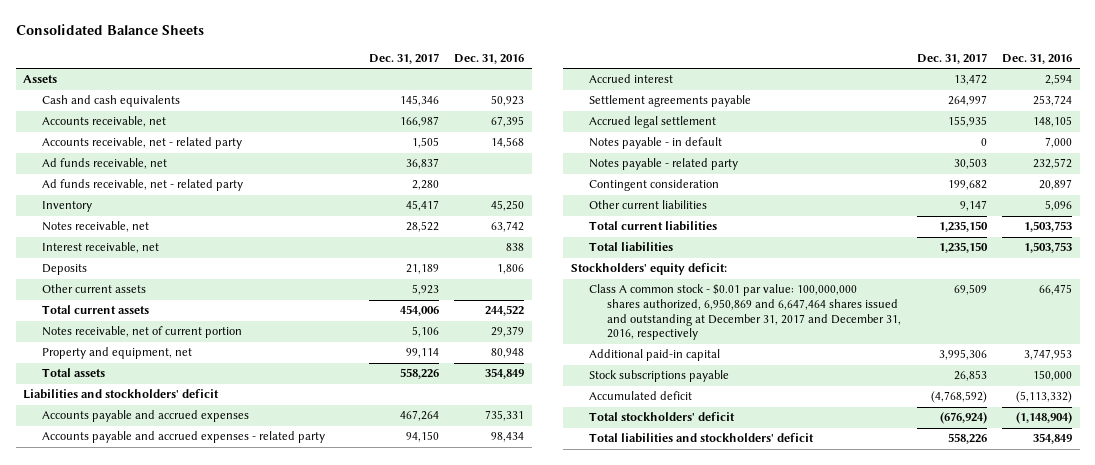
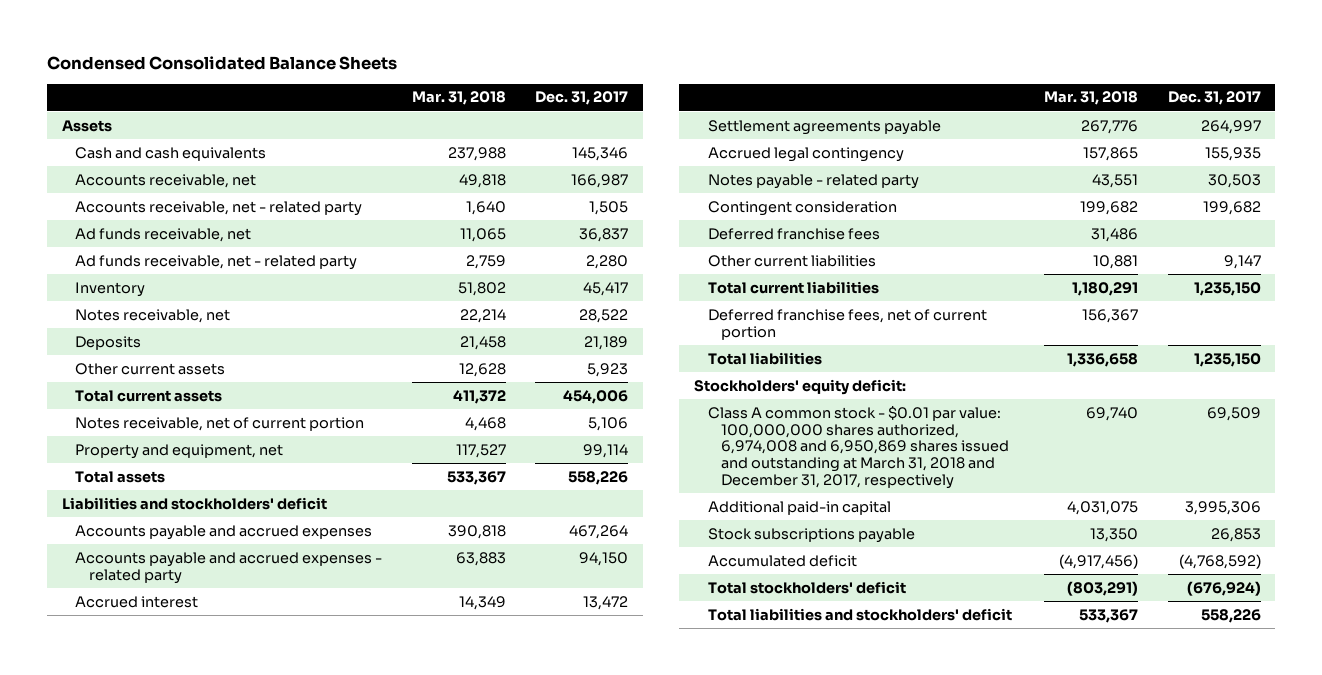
- Consolidated Balance Sheets
+ Condensed Consolidated Balance Sheets
- | Dec. 31, 2017 | Dec. 31, 2016
+ | Mar. 31, 2018 | Dec. 31, 2017
- Interest receivable, net | | 838
- Accrued legal settlement | 155,935 | 148,105
- Notes payable - in default | 0 | 7,000
+ Accrued legal contingency | 157,865 | 155,935
+ Deferred franchise fees | 31,486 |
+ Deferred franchise fees, net of current portion | 156,367 |
- Class A common stock - $0.01 par value: 100,000,000 shares authorized, 6,950,869 and 6,647,464 shares issued and outstanding at December 31, 2017 and December 31, 2016, respectively | 69,509 | 66,475
+ Class A common stock - $0.01 par value: 100,000,000 shares authorized, 6,974,008 and 6,950,869 shares issued and outstanding at March 31, 2018 and December 31, 2017, respectively | 69,740 | 69,509

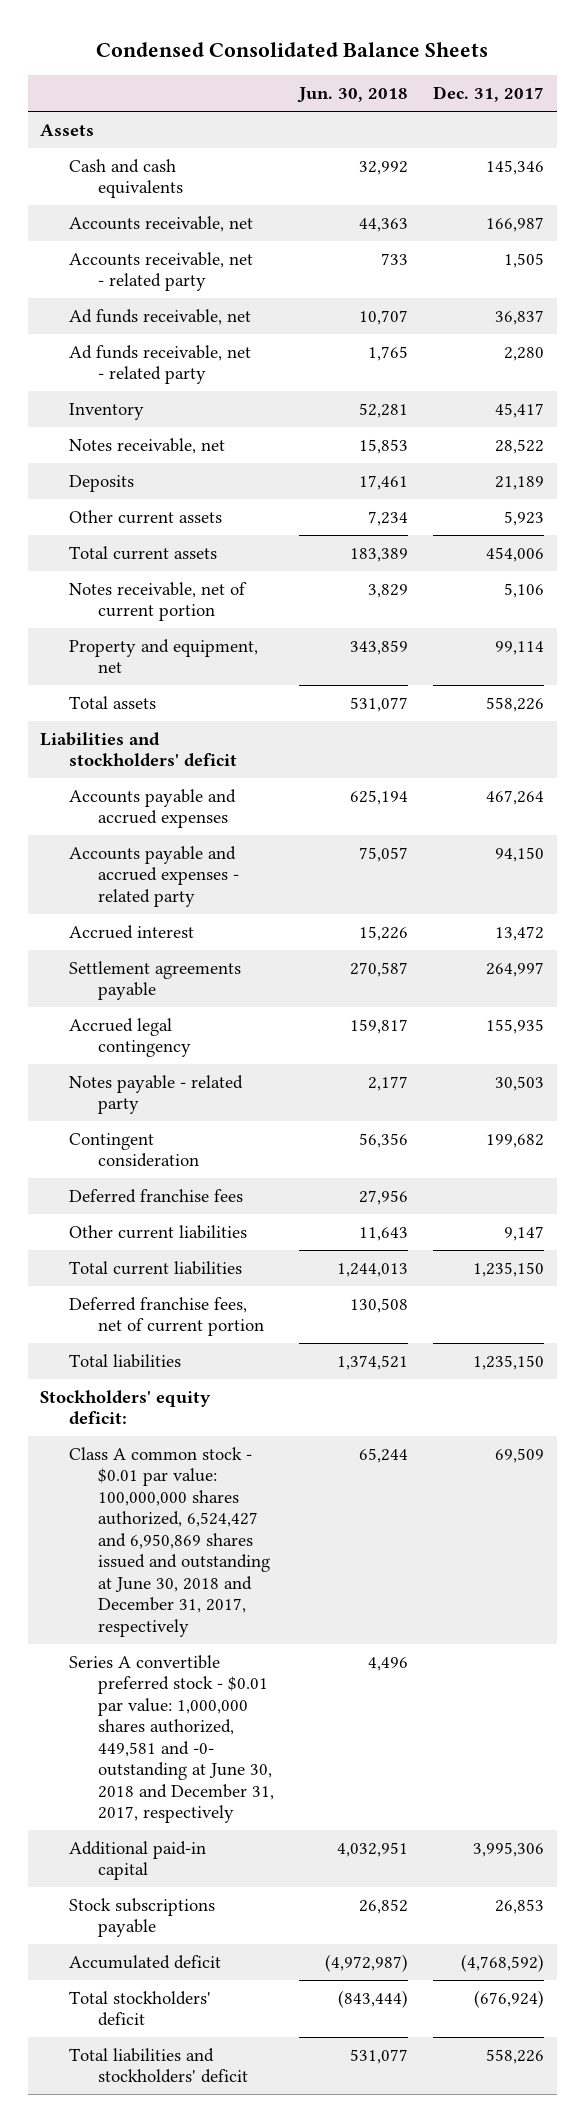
- | Mar. 31, 2018 | Dec. 31, 2017
+ | Jun. 30, 2018 | Dec. 31, 2017
- Class A common stock - $0.01 par value: 100,000,000 shares authorized, 6,974,008 and 6,950,869 shares issued and outstanding at March 31, 2018 and December 31, 2017, respectively | 69,740 | 69,509
+ Class A common stock - $0.01 par value: 100,000,000 shares authorized, 6,524,427 and 6,950,869 shares issued and outstanding at June 30, 2018 and December 31, 2017, respectively | 65,244 | 69,509
+ Series A convertible preferred stock - $0.01 par value: 1,000,000 shares authorized, 449,581 and -0- outstanding at June 30, 2018 and December 31, 2017, respectively | 4,496 |

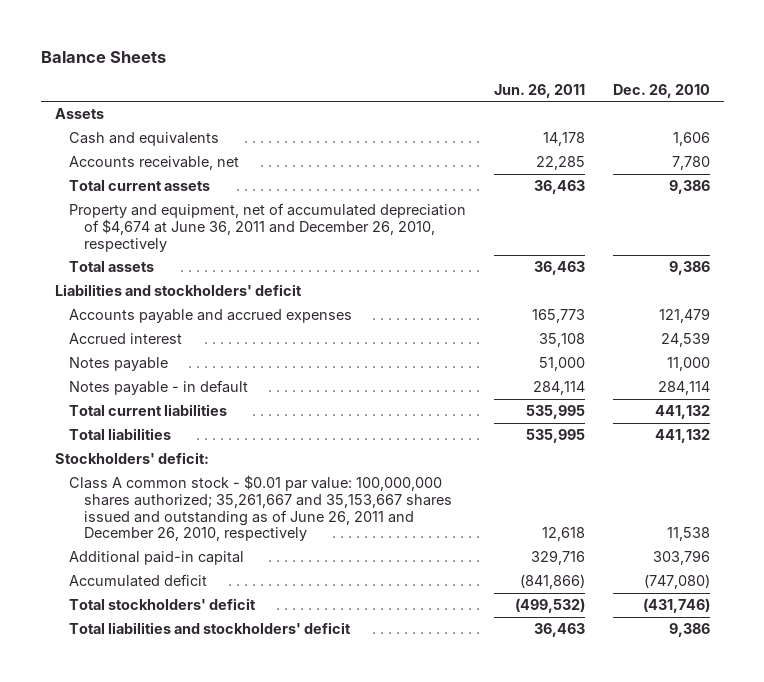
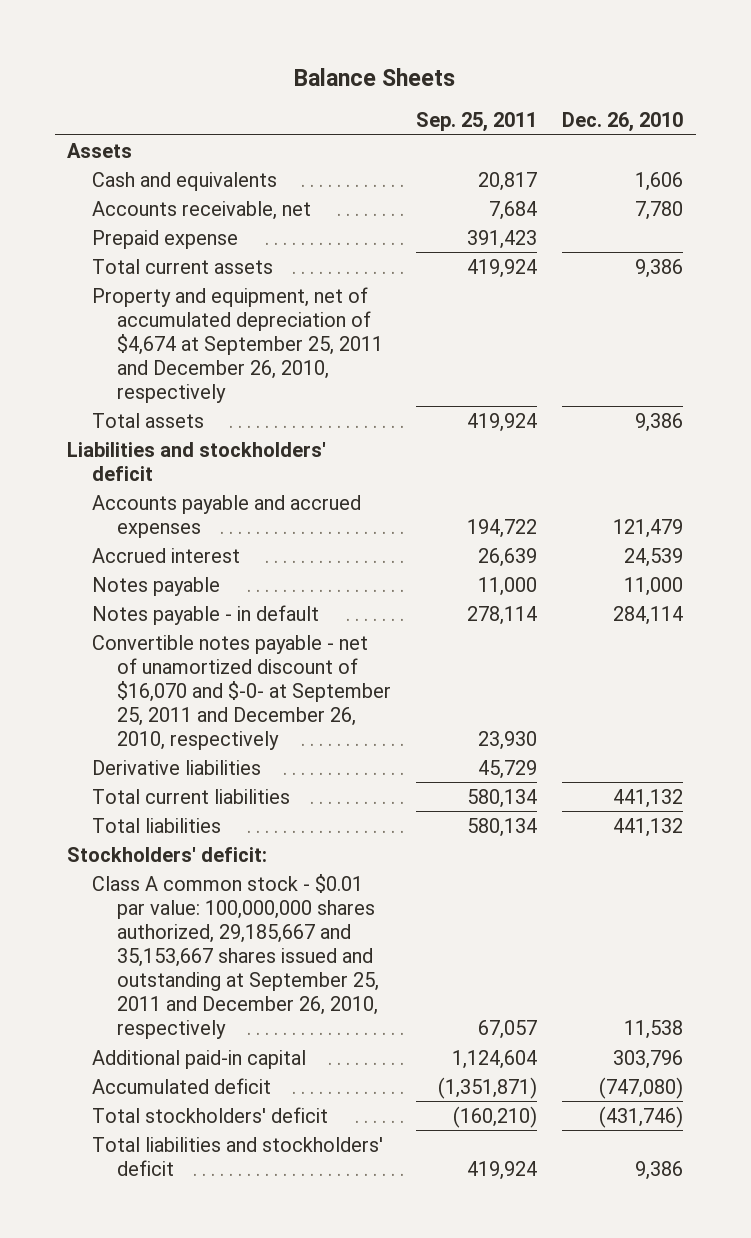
- | Jun. 26, 2011 | Dec. 26, 2010
+ | Sep. 25, 2011 | Dec. 26, 2010
+ Prepaid expense | 391,423 |
- Property and equipment, net of accumulated depreciation of $4,674 at June 36, 2011 and December 26, 2010, respectively
+ Property and equipment, net of accumulated depreciation of $4,674 at September 25, 2011 and December 26, 2010, respectively
+ Convertible notes payable - net of unamortized discount of $16,070 and $-0- at September 25, 2011 and December 26, 2010, respectively | 23,930 |
+ Derivative liabilities | 45,729 |
- Class A common stock - $0.01 par value: 100,000,000 shares authorized; 35,261,667 and 35,153,667 shares issued and outstanding as of June 26, 2011 and December 26, 2010, respectively | 12,618 | 11,538
+ Class A common stock - $0.01 par value: 100,000,000 shares authorized, 29,185,667 and 35,153,667 shares issued and outstanding at September 25, 2011 and December 26, 2010, respectively | 67,057 | 11,538

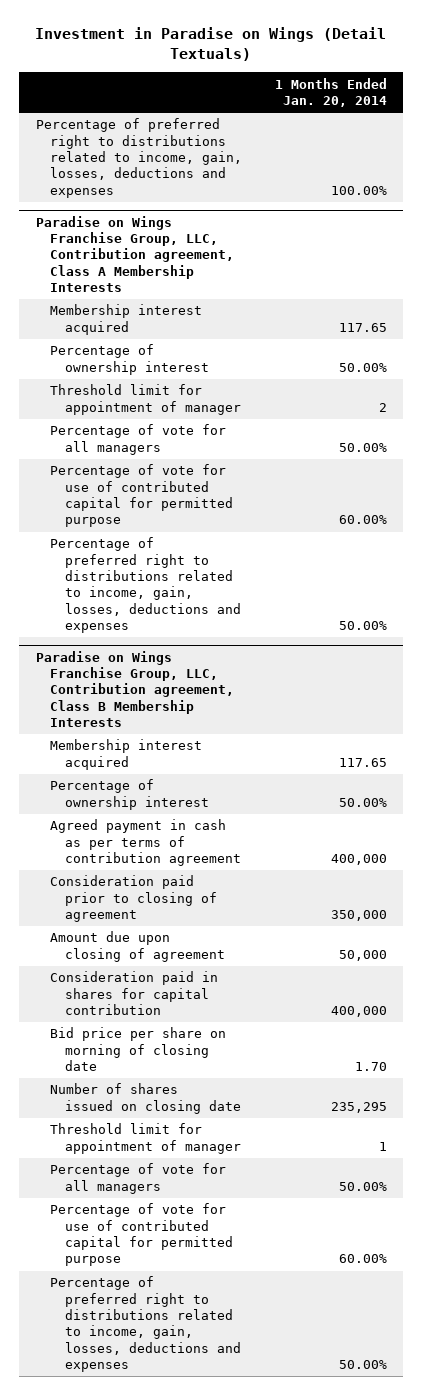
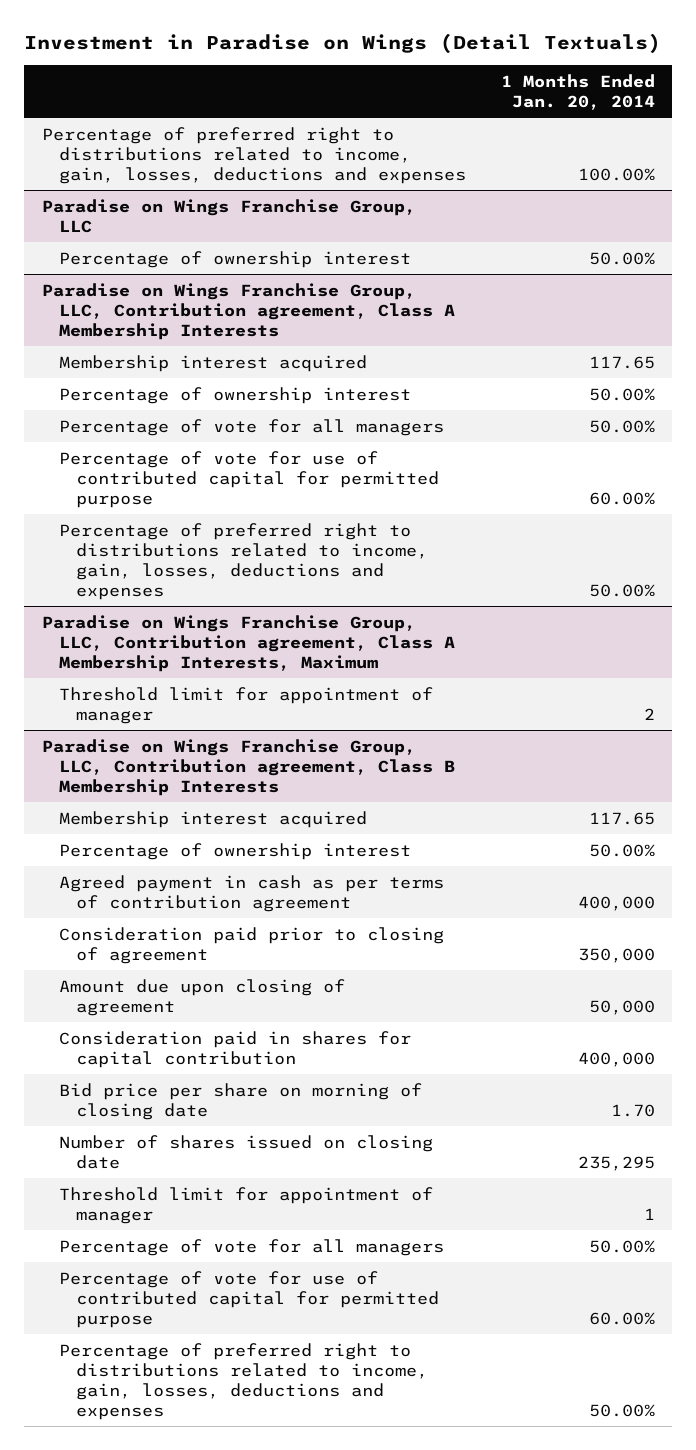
+ Paradise on Wings Franchise Group, LLC
+ Percentage of ownership interest | 50.00%
@ Paradise on Wings Franchise Group, LLC, Contribution agreement, Class A Membership Interests
- Threshold limit for appointment of manager | 2
+ Paradise on Wings Franchise Group, LLC, Contribution agreement, Class A Membership Interests, Maximum
+ Threshold limit for appointment of manager | 2

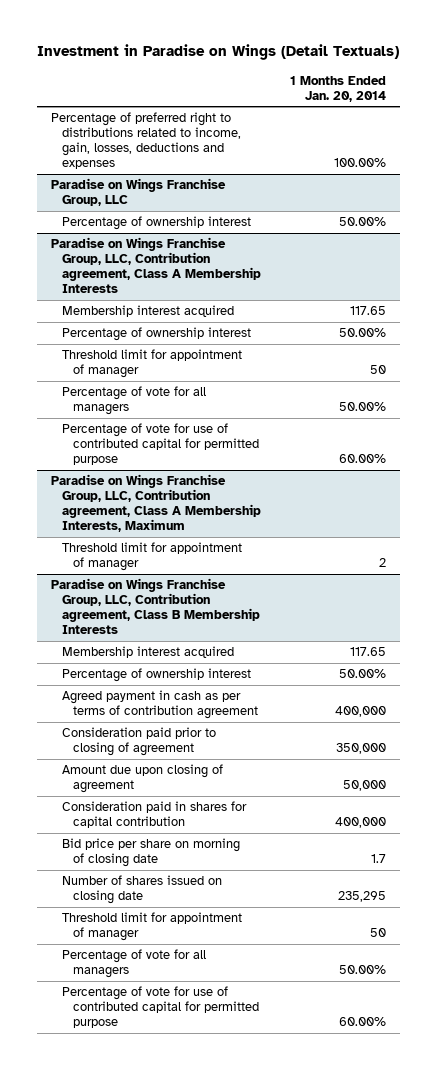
@ Paradise on Wings Franchise Group, LLC, Contribution agreement, Class A Membership Interests
+ Threshold limit for appointment of manager | 50
- Percentage of preferred right to distributions related to income, gain, losses, deductions and expenses | 50.00%
@ Paradise on Wings Franchise Group, LLC, Contribution agreement, Class B Membership Interests
- Bid price per share on morning of closing date | 1.70
+ Bid price per share on morning of closing date | 1.7
- Threshold limit for appointment of manager | 1
+ Threshold limit for appointment of manager | 50
- Percentage of preferred right to distributions related to income, gain, losses, deductions and expenses | 50.00%

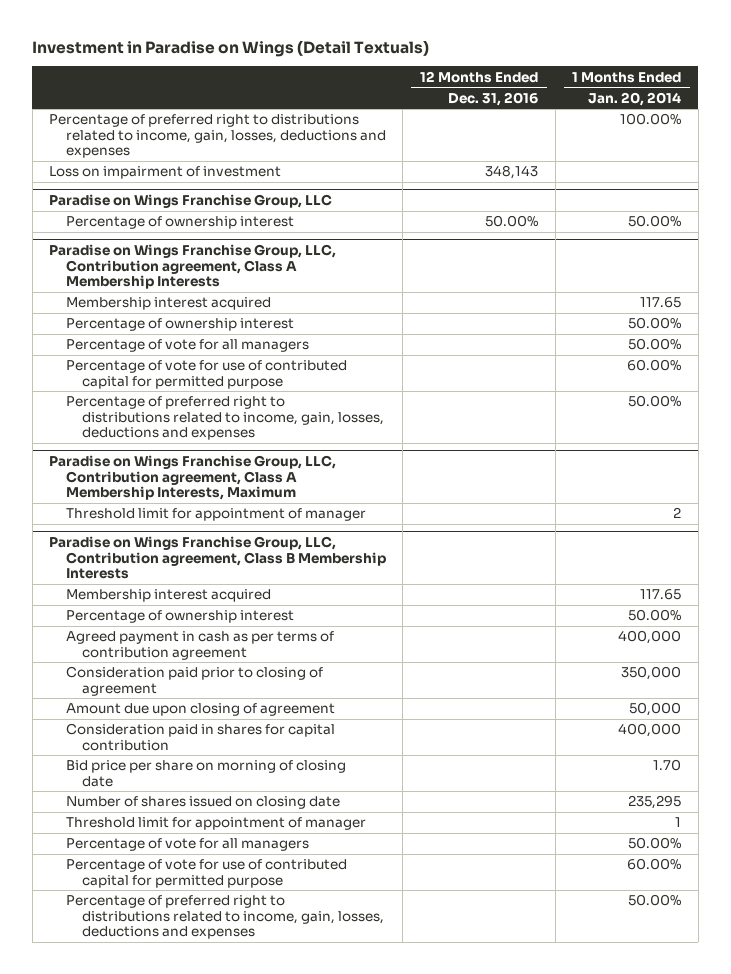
- | 1 Months Ended Jan. 20, 2014
+ | 12 Months Ended Dec. 31, 2016 | 1 Months Ended Jan. 20, 2014
+ Loss on impairment of investment | 348,143 |
@ Paradise on Wings Franchise Group, LLC, Contribution agreement, Class A Membership Interests
- Threshold limit for appointment of manager | 50
+ Percentage of preferred right to distributions related to income, gain, losses, deductions and expenses | | 50.00%
@ Paradise on Wings Franchise Group, LLC, Contribution agreement, Class B Membership Interests
- Bid price per share on morning of closing date | 1.7
+ Bid price per share on morning of closing date | | 1.70
- Threshold limit for appointment of manager | 50
+ Threshold limit for appointment of manager | | 1
+ Percentage of preferred right to distributions related to income, gain, losses, deductions and expenses | | 50.00%

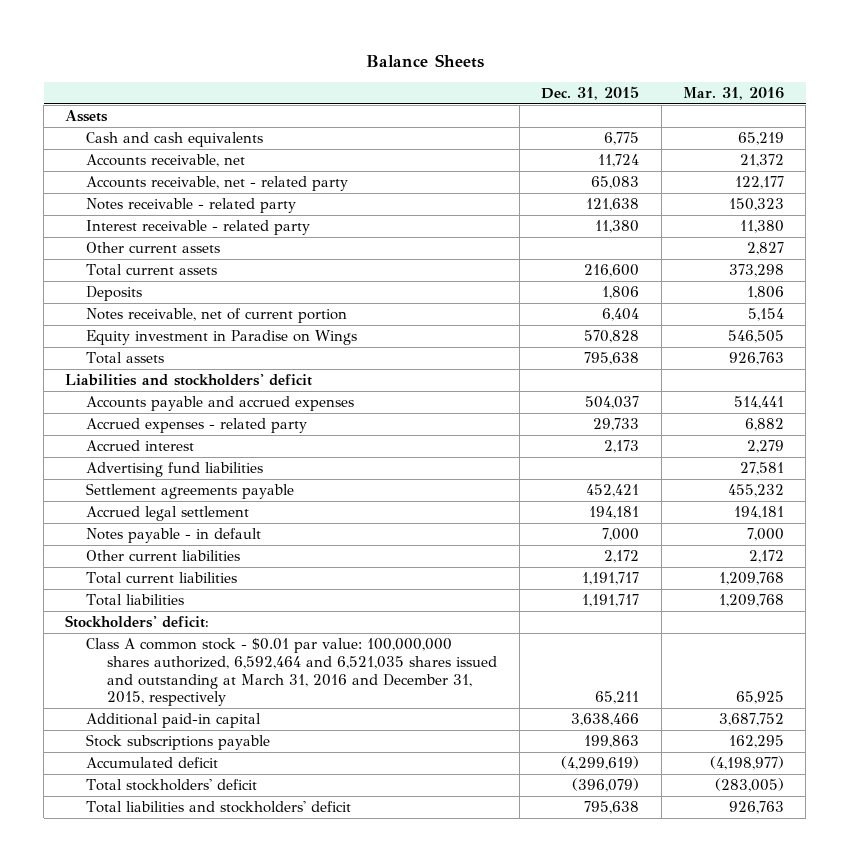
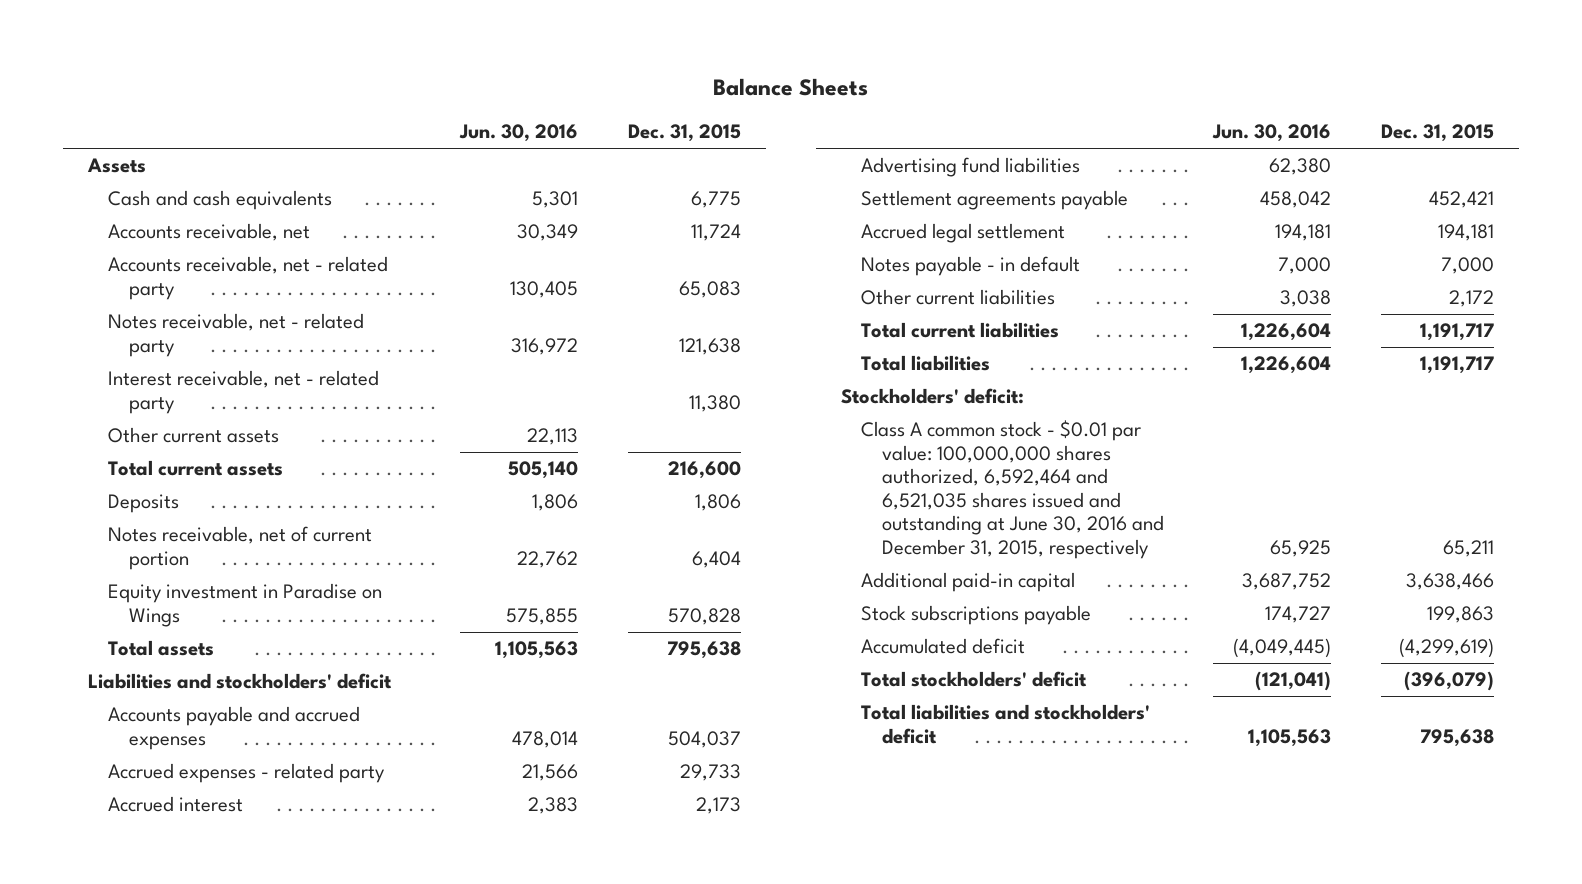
- | Dec. 31, 2015 | Mar. 31, 2016
+ | Jun. 30, 2016 | Dec. 31, 2015
- Notes receivable - related party | 121,638 | 150,323
- Interest receivable - related party | 11,380 | 11,380
+ Notes receivable, net - related party | 316,972 | 121,638
+ Interest receivable, net - related party | | 11,380
- Class A common stock - $0.01 par value: 100,000,000 shares authorized, 6,592,464 and 6,521,035 shares issued and outstanding at March 31, 2016 and December 31, 2015, respectively | 65,211 | 65,925
+ Class A common stock - $0.01 par value: 100,000,000 shares authorized, 6,592,464 and 6,521,035 shares issued and outstanding at June 30, 2016 and December 31, 2015, respectively | 65,925 | 65,211

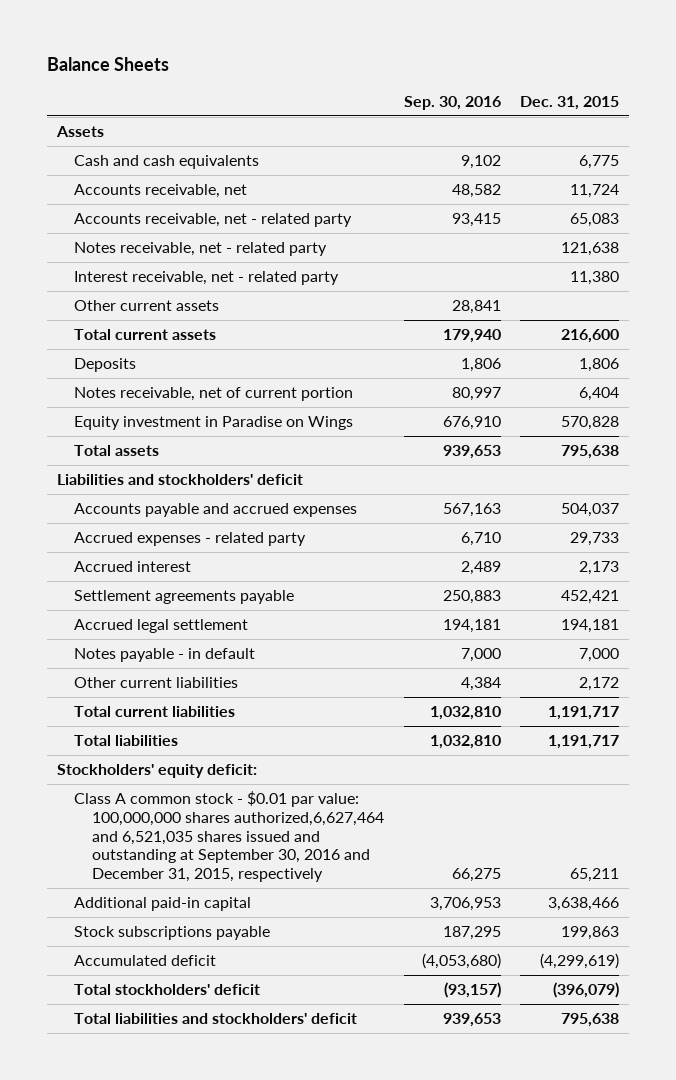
- | Jun. 30, 2016 | Dec. 31, 2015
+ | Sep. 30, 2016 | Dec. 31, 2015
- Advertising fund liabilities | 62,380 |
- Stockholders' deficit:
- Class A common stock - $0.01 par value: 100,000,000 shares authorized, 6,592,464 and 6,521,035 shares issued and outstanding at June 30, 2016 and December 31, 2015, respectively | 65,925 | 65,211
+ Stockholders' equity deficit:
+ Class A common stock - $0.01 par value: 100,000,000 shares authorized,6,627,464 and 6,521,035 shares issued and outstanding at September 30, 2016 and December 31, 2015, respectively | 66,275 | 65,211

